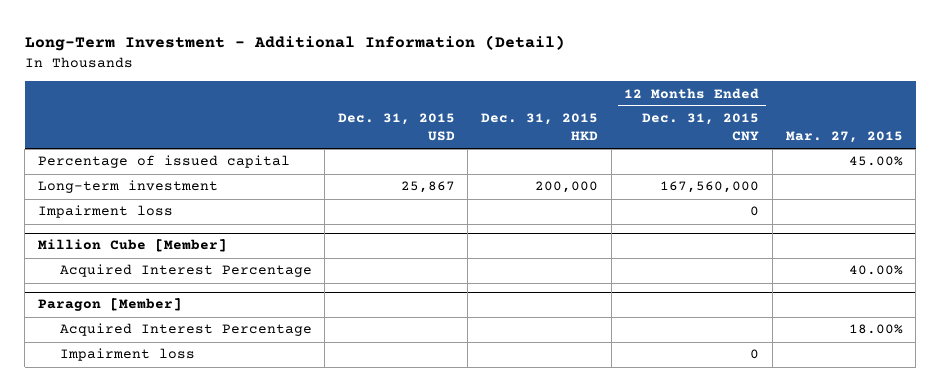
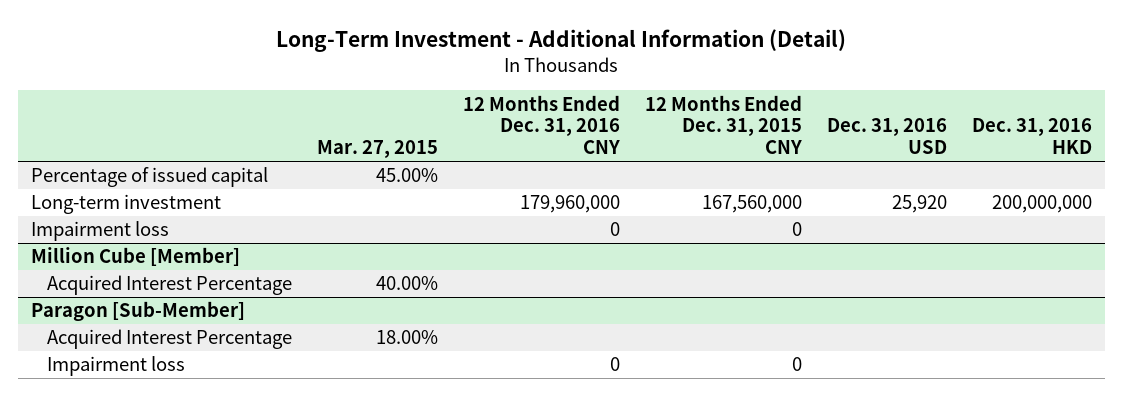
- | Dec. 31, 2015 USD | Dec. 31, 2015 HKD | 12 Months Ended Dec. 31, 2015 CNY | Mar. 27, 2015
+ | Mar. 27, 2015 | 12 Months Ended Dec. 31, 2016 CNY | 12 Months Ended Dec. 31, 2015 CNY | Dec. 31, 2016 USD | Dec. 31, 2016 HKD
- Paragon [Member]
+ Paragon [Sub-Member]

